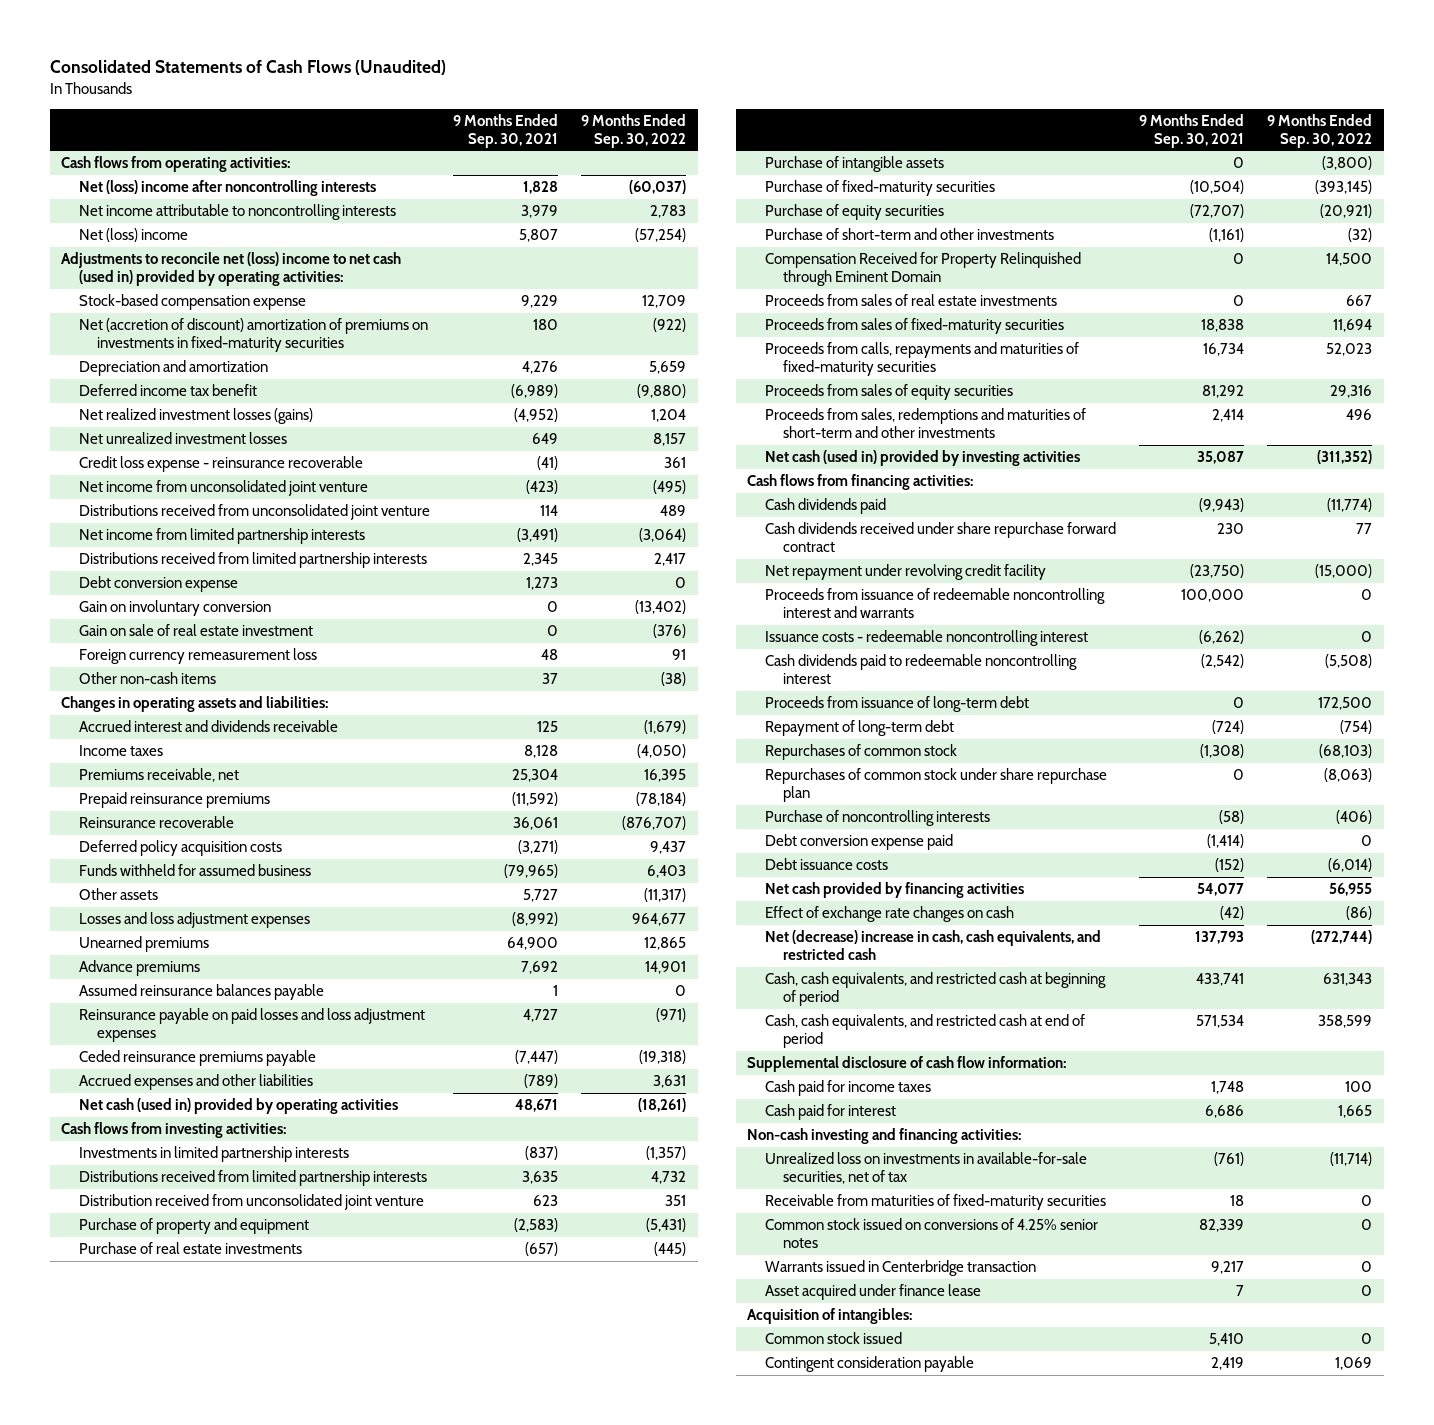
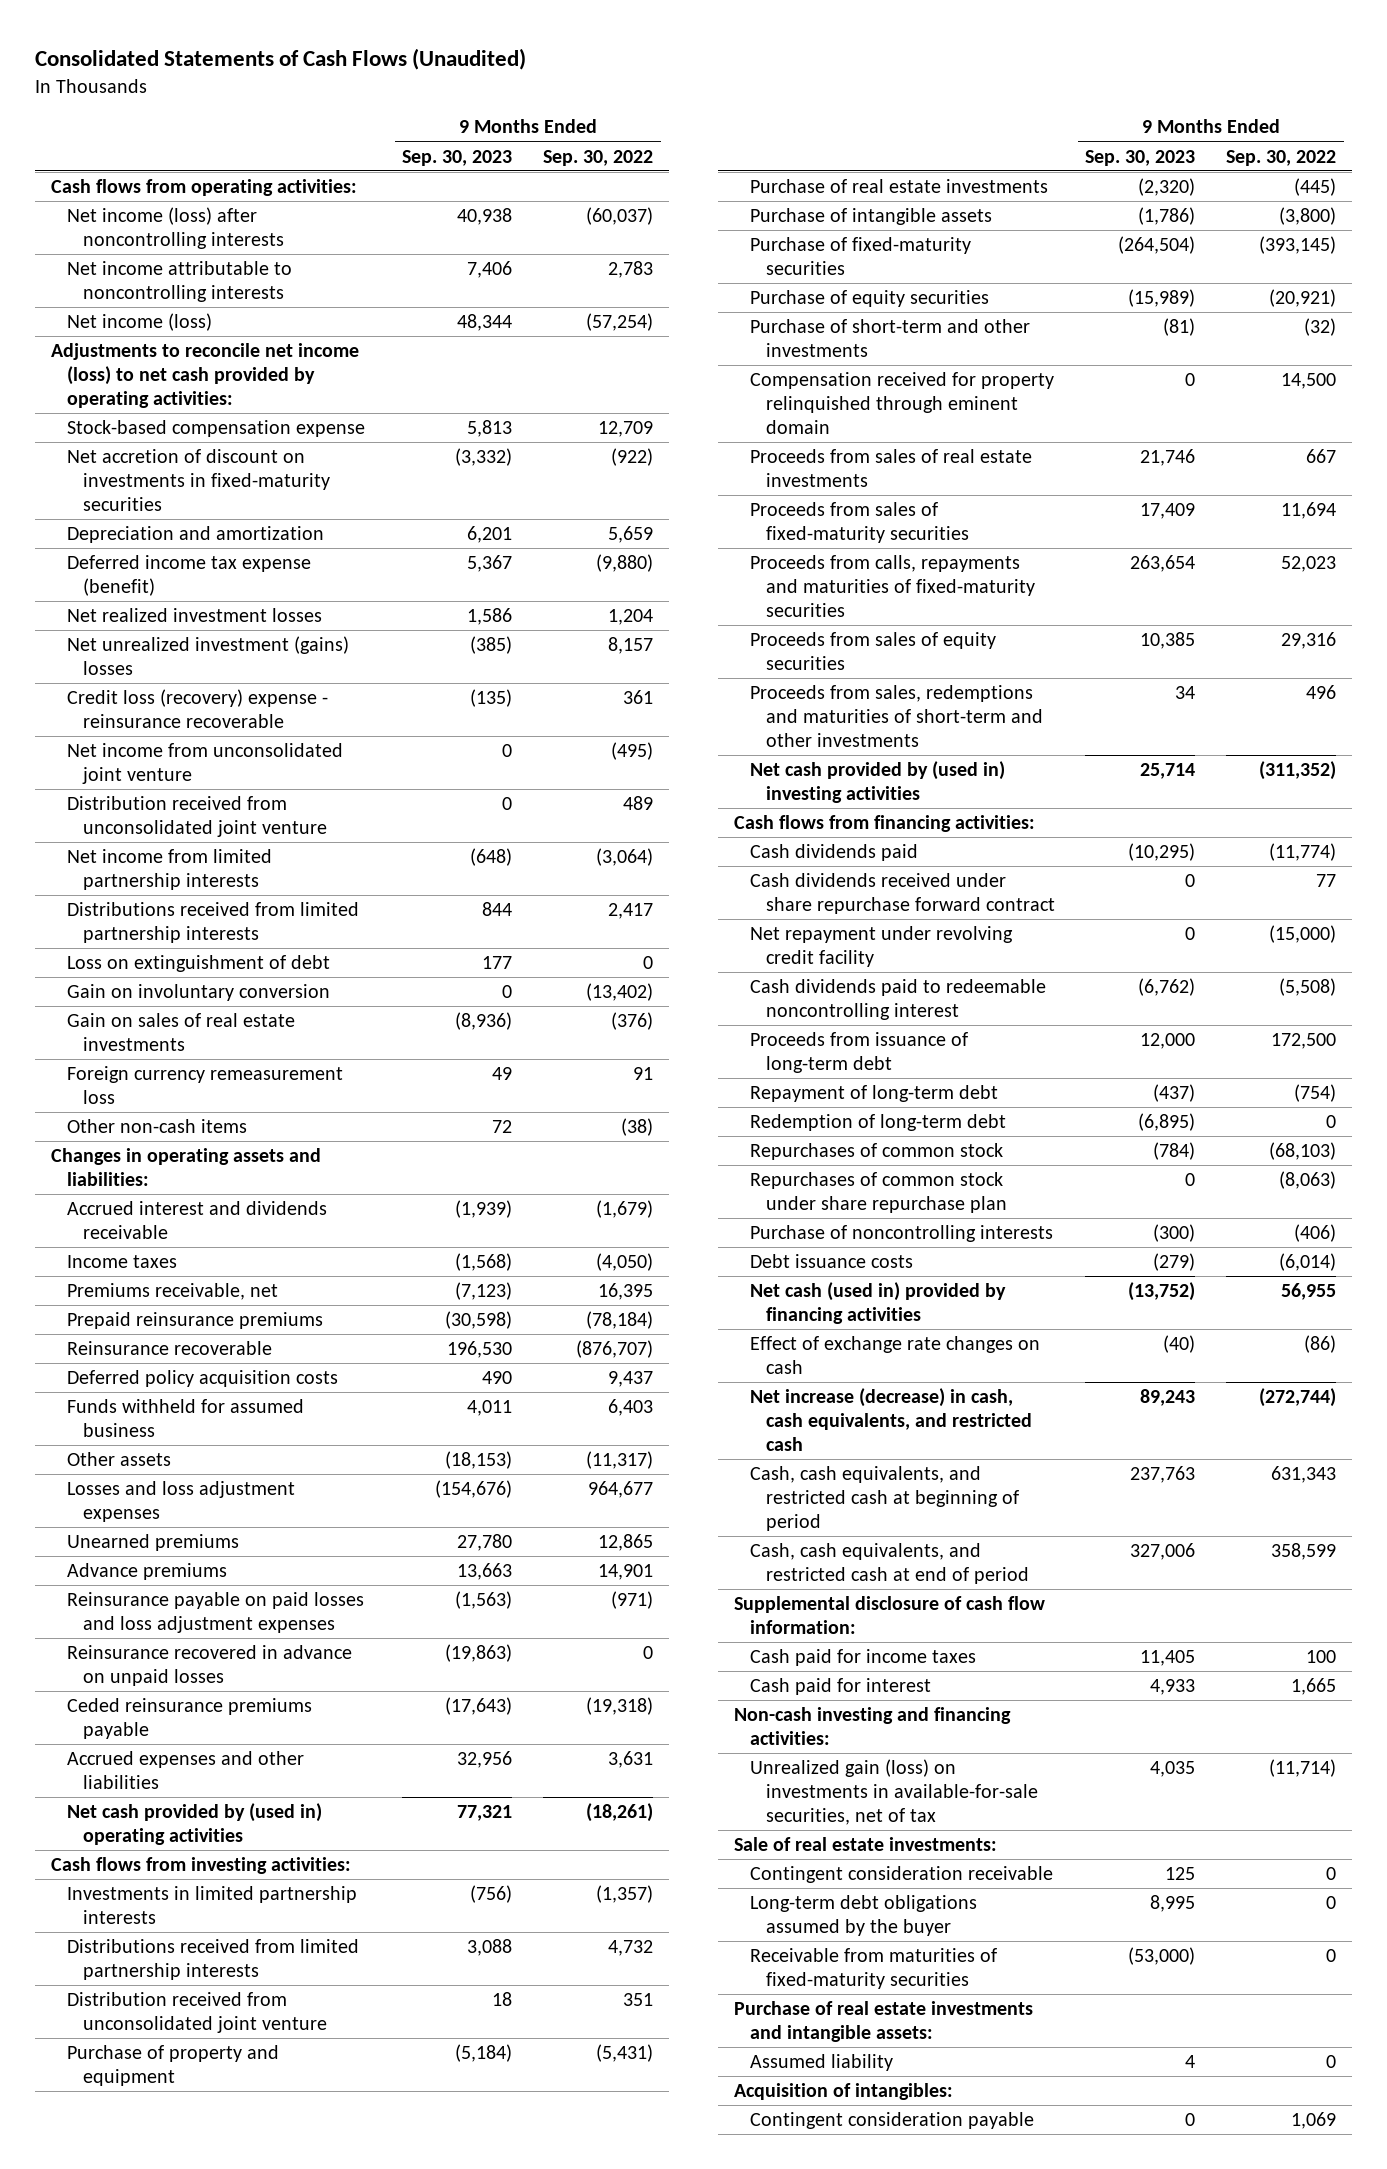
- | 9 Months Ended Sep. 30, 2021 | 9 Months Ended Sep. 30, 2022
+ | 9 Months Ended Sep. 30, 2023 | 9 Months Ended Sep. 30, 2022
- Net (loss) income after noncontrolling interests | 1,828 | (60,037)
+ Net income (loss) after noncontrolling interests | 40,938 | (60,037)
- Net (loss) income | 5,807 | (57,254)
- Adjustments to reconcile net (loss) income to net cash (used in) provided by operating activities:
+ Net income (loss) | 48,344 | (57,254)
+ Adjustments to reconcile net income (loss) to net cash provided by operating activities:
- Net (accretion of discount) amortization of premiums on investments in fixed-maturity securities | 180 | (922)
+ Net accretion of discount on investments in fixed-maturity securities | (3,332) | (922)
- Deferred income tax benefit | (6,989) | (9,880)
- Net realized investment losses (gains) | (4,952) | 1,204
- Net unrealized investment losses | 649 | 8,157
- Credit loss expense - reinsurance recoverable | (41) | 361
+ Deferred income tax expense (benefit) | 5,367 | (9,880)
+ Net realized investment losses | 1,586 | 1,204
+ Net unrealized investment (gains) losses | (385) | 8,157
+ Credit loss (recovery) expense - reinsurance recoverable | (135) | 361
- Distributions received from unconsolidated joint venture | 114 | 489
+ Distribution received from unconsolidated joint venture | 0 | 489
- Debt conversion expense | 1,273 | 0
+ Loss on extinguishment of debt | 177 | 0
- Gain on sale of real estate investment | 0 | (376)
+ Gain on sales of real estate investments | (8,936) | (376)
- Assumed reinsurance balances payable | 1 | 0
+ Reinsurance recovered in advance on unpaid losses | (19,863) | 0
- Net cash (used in) provided by operating activities | 48,671 | (18,261)
+ Net cash provided by (used in) operating activities | 77,321 | (18,261)
- Compensation Received for Property Relinquished through Eminent Domain | 0 | 14,500
+ Compensation received for property relinquished through eminent domain | 0 | 14,500
- Net cash (used in) provided by investing activities | 35,087 | (311,352)
+ Net cash provided by (used in) investing activities | 25,714 | (311,352)
- Proceeds from issuance of redeemable noncontrolling interest and warrants | 100,000 | 0
- Issuance costs - redeemable noncontrolling interest | (6,262) | 0
+ Redemption of long-term debt | (6,895) | 0
- Debt conversion expense paid | (1,414) | 0
- Net cash provided by financing activities | 54,077 | 56,955
+ Net cash (used in) provided by financing activities | (13,752) | 56,955
- Net (decrease) increase in cash, cash equivalents, and restricted cash | 137,793 | (272,744)
+ Net increase (decrease) in cash, cash equivalents, and restricted cash | 89,243 | (272,744)
- Unrealized loss on investments in available-for-sale securities, net of tax | (761) | (11,714)
+ Unrealized gain (loss) on investments in available-for-sale securities, net of tax | 4,035 | (11,714)
+ Sale of real estate investments:
+ Contingent consideration receivable | 125 | 0
+ Long-term debt obligations assumed by the buyer | 8,995 | 0
- Common stock issued on conversions of 4.25% senior notes | 82,339 | 0
- Warrants issued in Centerbridge transaction | 9,217 | 0
- Asset acquired under finance lease | 7 | 0
+ Purchase of real estate investments and intangible assets:
+ Assumed liability | 4 | 0
- Common stock issued | 5,410 | 0

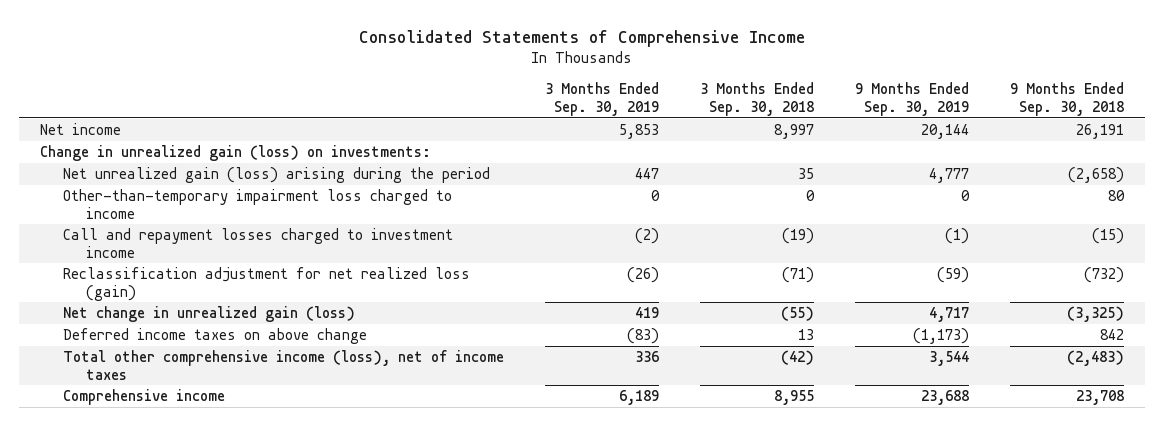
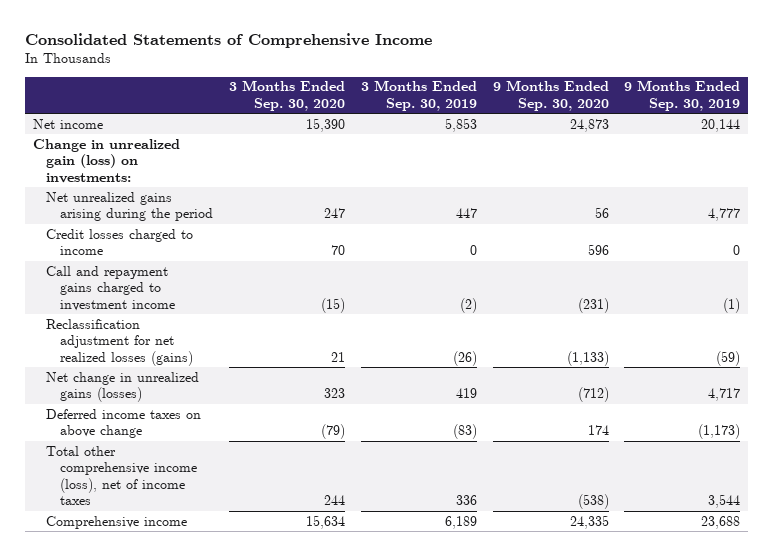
- | 3 Months Ended Sep. 30, 2019 | 3 Months Ended Sep. 30, 2018 | 9 Months Ended Sep. 30, 2019 | 9 Months Ended Sep. 30, 2018
+ | 3 Months Ended Sep. 30, 2020 | 3 Months Ended Sep. 30, 2019 | 9 Months Ended Sep. 30, 2020 | 9 Months Ended Sep. 30, 2019
- Net unrealized gain (loss) arising during the period | 447 | 35 | 4,777 | (2,658)
- Other-than-temporary impairment loss charged to income | 0 | 0 | 0 | 80
- Call and repayment losses charged to investment income | (2) | (19) | (1) | (15)
- Reclassification adjustment for net realized loss (gain) | (26) | (71) | (59) | (732)
- Net change in unrealized gain (loss) | 419 | (55) | 4,717 | (3,325)
+ Net unrealized gains arising during the period | 247 | 447 | 56 | 4,777
+ Credit losses charged to income | 70 | 0 | 596 | 0
+ Call and repayment gains charged to investment income | (15) | (2) | (231) | (1)
+ Reclassification adjustment for net realized losses (gains) | 21 | (26) | (1,133) | (59)
+ Net change in unrealized gains (losses) | 323 | 419 | (712) | 4,717

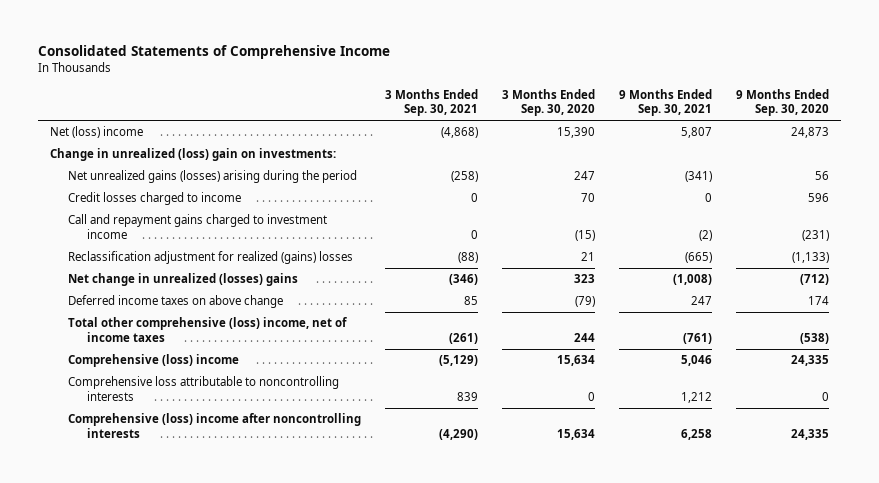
- | 3 Months Ended Sep. 30, 2020 | 3 Months Ended Sep. 30, 2019 | 9 Months Ended Sep. 30, 2020 | 9 Months Ended Sep. 30, 2019
+ | 3 Months Ended Sep. 30, 2021 | 3 Months Ended Sep. 30, 2020 | 9 Months Ended Sep. 30, 2021 | 9 Months Ended Sep. 30, 2020
- Net income | 15,390 | 5,853 | 24,873 | 20,144
- Change in unrealized gain (loss) on investments:
- Net unrealized gains arising during the period | 247 | 447 | 56 | 4,777
+ Net (loss) income | (4,868) | 15,390 | 5,807 | 24,873
+ Change in unrealized (loss) gain on investments:
+ Net unrealized gains (losses) arising during the period | (258) | 247 | (341) | 56
- Reclassification adjustment for net realized losses (gains) | 21 | (26) | (1,133) | (59)
- Net change in unrealized gains (losses) | 323 | 419 | (712) | 4,717
+ Reclassification adjustment for realized (gains) losses | (88) | 21 | (665) | (1,133)
+ Net change in unrealized (losses) gains | (346) | 323 | (1,008) | (712)
- Total other comprehensive income (loss), net of income taxes | 244 | 336 | (538) | 3,544
- Comprehensive income | 15,634 | 6,189 | 24,335 | 23,688
+ Total other comprehensive (loss) income, net of income taxes | (261) | 244 | (761) | (538)
+ Comprehensive (loss) income | (5,129) | 15,634 | 5,046 | 24,335
+ Comprehensive loss attributable to noncontrolling interests | 839 | 0 | 1,212 | 0
+ Comprehensive (loss) income after noncontrolling interests | (4,290) | 15,634 | 6,258 | 24,335

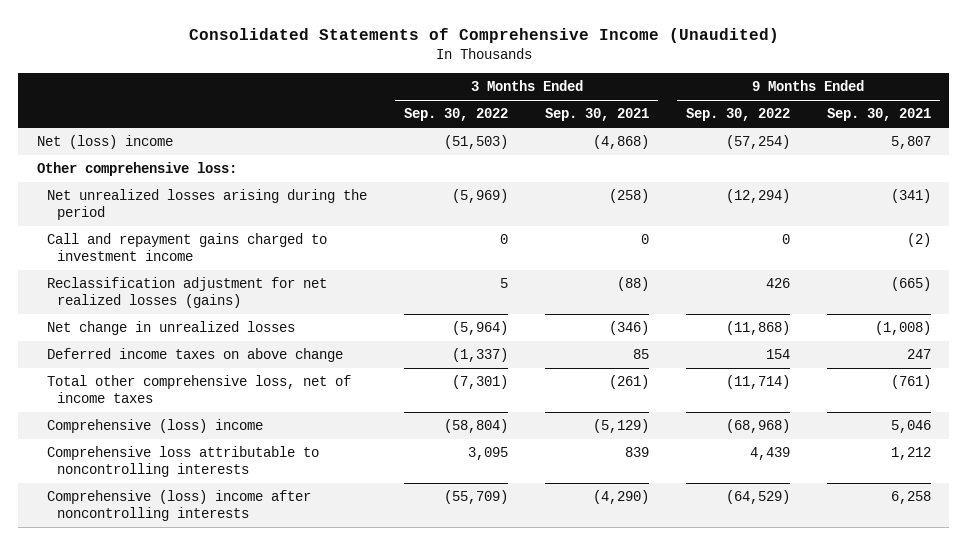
- Consolidated Statements of Comprehensive Income
+ Consolidated Statements of Comprehensive Income (Unaudited)
- | 3 Months Ended Sep. 30, 2021 | 3 Months Ended Sep. 30, 2020 | 9 Months Ended Sep. 30, 2021 | 9 Months Ended Sep. 30, 2020
+ | 3 Months Ended Sep. 30, 2022 | 3 Months Ended Sep. 30, 2021 | 9 Months Ended Sep. 30, 2022 | 9 Months Ended Sep. 30, 2021
- Change in unrealized (loss) gain on investments:
- Net unrealized gains (losses) arising during the period | (258) | 247 | (341) | 56
- Credit losses charged to income | 0 | 70 | 0 | 596
+ Other comprehensive loss:
+ Net unrealized losses arising during the period | (5,969) | (258) | (12,294) | (341)
- Reclassification adjustment for realized (gains) losses | (88) | 21 | (665) | (1,133)
- Net change in unrealized (losses) gains | (346) | 323 | (1,008) | (712)
+ Reclassification adjustment for net realized losses (gains) | 5 | (88) | 426 | (665)
+ Net change in unrealized losses | (5,964) | (346) | (11,868) | (1,008)
- Total other comprehensive (loss) income, net of income taxes | (261) | 244 | (761) | (538)
+ Total other comprehensive loss, net of income taxes | (7,301) | (261) | (11,714) | (761)

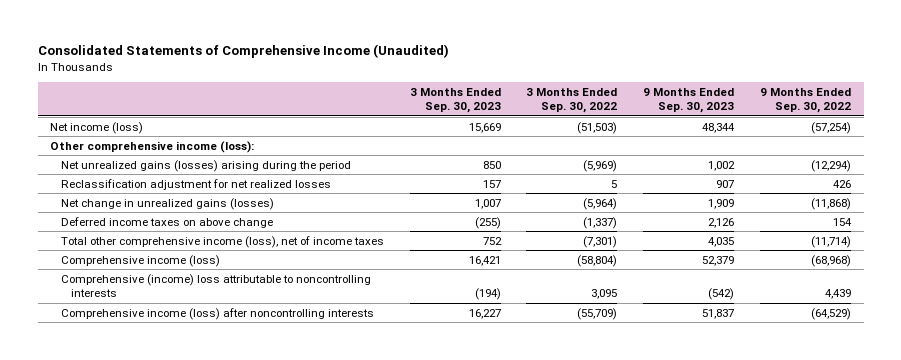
- | 3 Months Ended Sep. 30, 2022 | 3 Months Ended Sep. 30, 2021 | 9 Months Ended Sep. 30, 2022 | 9 Months Ended Sep. 30, 2021
+ | 3 Months Ended Sep. 30, 2023 | 3 Months Ended Sep. 30, 2022 | 9 Months Ended Sep. 30, 2023 | 9 Months Ended Sep. 30, 2022
- Net (loss) income | (51,503) | (4,868) | (57,254) | 5,807
- Other comprehensive loss:
- Net unrealized losses arising during the period | (5,969) | (258) | (12,294) | (341)
- Call and repayment gains charged to investment income | 0 | 0 | 0 | (2)
- Reclassification adjustment for net realized losses (gains) | 5 | (88) | 426 | (665)
- Net change in unrealized losses | (5,964) | (346) | (11,868) | (1,008)
+ Net income (loss) | 15,669 | (51,503) | 48,344 | (57,254)
+ Other comprehensive income (loss):
+ Net unrealized gains (losses) arising during the period | 850 | (5,969) | 1,002 | (12,294)
+ Reclassification adjustment for net realized losses | 157 | 5 | 907 | 426
+ Net change in unrealized gains (losses) | 1,007 | (5,964) | 1,909 | (11,868)
- Total other comprehensive loss, net of income taxes | (7,301) | (261) | (11,714) | (761)
- Comprehensive (loss) income | (58,804) | (5,129) | (68,968) | 5,046
- Comprehensive loss attributable to noncontrolling interests | 3,095 | 839 | 4,439 | 1,212
- Comprehensive (loss) income after noncontrolling interests | (55,709) | (4,290) | (64,529) | 6,258
+ Total other comprehensive income (loss), net of income taxes | 752 | (7,301) | 4,035 | (11,714)
+ Comprehensive income (loss) | 16,421 | (58,804) | 52,379 | (68,968)
+ Comprehensive (income) loss attributable to noncontrolling interests | (194) | 3,095 | (542) | 4,439
+ Comprehensive income (loss) after noncontrolling interests | 16,227 | (55,709) | 51,837 | (64,529)

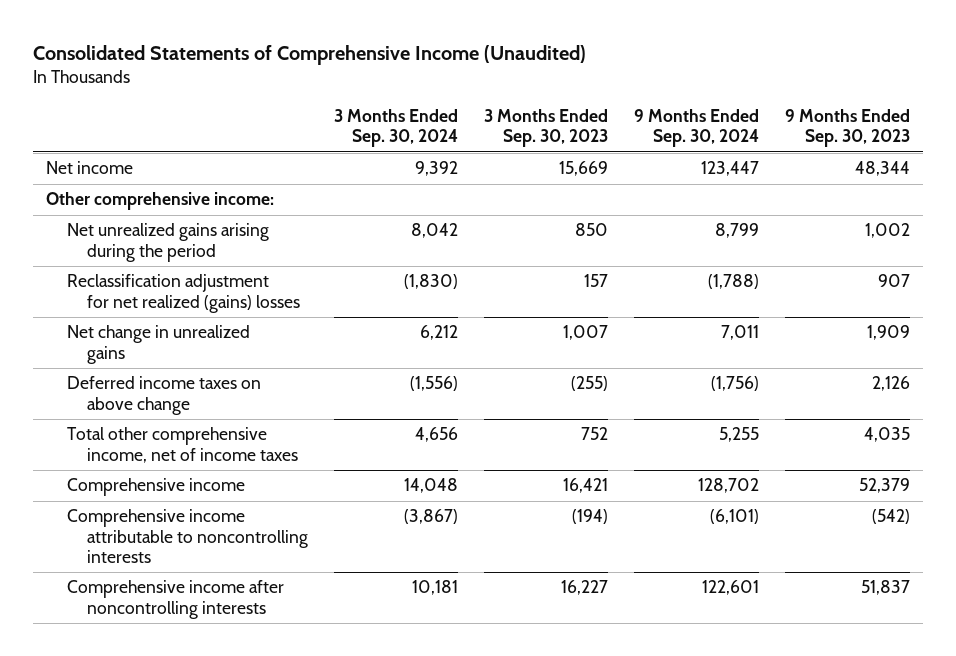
- | 3 Months Ended Sep. 30, 2023 | 3 Months Ended Sep. 30, 2022 | 9 Months Ended Sep. 30, 2023 | 9 Months Ended Sep. 30, 2022
+ | 3 Months Ended Sep. 30, 2024 | 3 Months Ended Sep. 30, 2023 | 9 Months Ended Sep. 30, 2024 | 9 Months Ended Sep. 30, 2023
- Net income (loss) | 15,669 | (51,503) | 48,344 | (57,254)
- Other comprehensive income (loss):
- Net unrealized gains (losses) arising during the period | 850 | (5,969) | 1,002 | (12,294)
- Reclassification adjustment for net realized losses | 157 | 5 | 907 | 426
- Net change in unrealized gains (losses) | 1,007 | (5,964) | 1,909 | (11,868)
+ Net income | 9,392 | 15,669 | 123,447 | 48,344
+ Other comprehensive income:
+ Net unrealized gains arising during the period | 8,042 | 850 | 8,799 | 1,002
+ Reclassification adjustment for net realized (gains) losses | (1,830) | 157 | (1,788) | 907
+ Net change in unrealized gains | 6,212 | 1,007 | 7,011 | 1,909
- Total other comprehensive income (loss), net of income taxes | 752 | (7,301) | 4,035 | (11,714)
- Comprehensive income (loss) | 16,421 | (58,804) | 52,379 | (68,968)
- Comprehensive (income) loss attributable to noncontrolling interests | (194) | 3,095 | (542) | 4,439
- Comprehensive income (loss) after noncontrolling interests | 16,227 | (55,709) | 51,837 | (64,529)
+ Total other comprehensive income, net of income taxes | 4,656 | 752 | 5,255 | 4,035
+ Comprehensive income | 14,048 | 16,421 | 128,702 | 52,379
+ Comprehensive income attributable to noncontrolling interests | (3,867) | (194) | (6,101) | (542)
+ Comprehensive income after noncontrolling interests | 10,181 | 16,227 | 122,601 | 51,837

